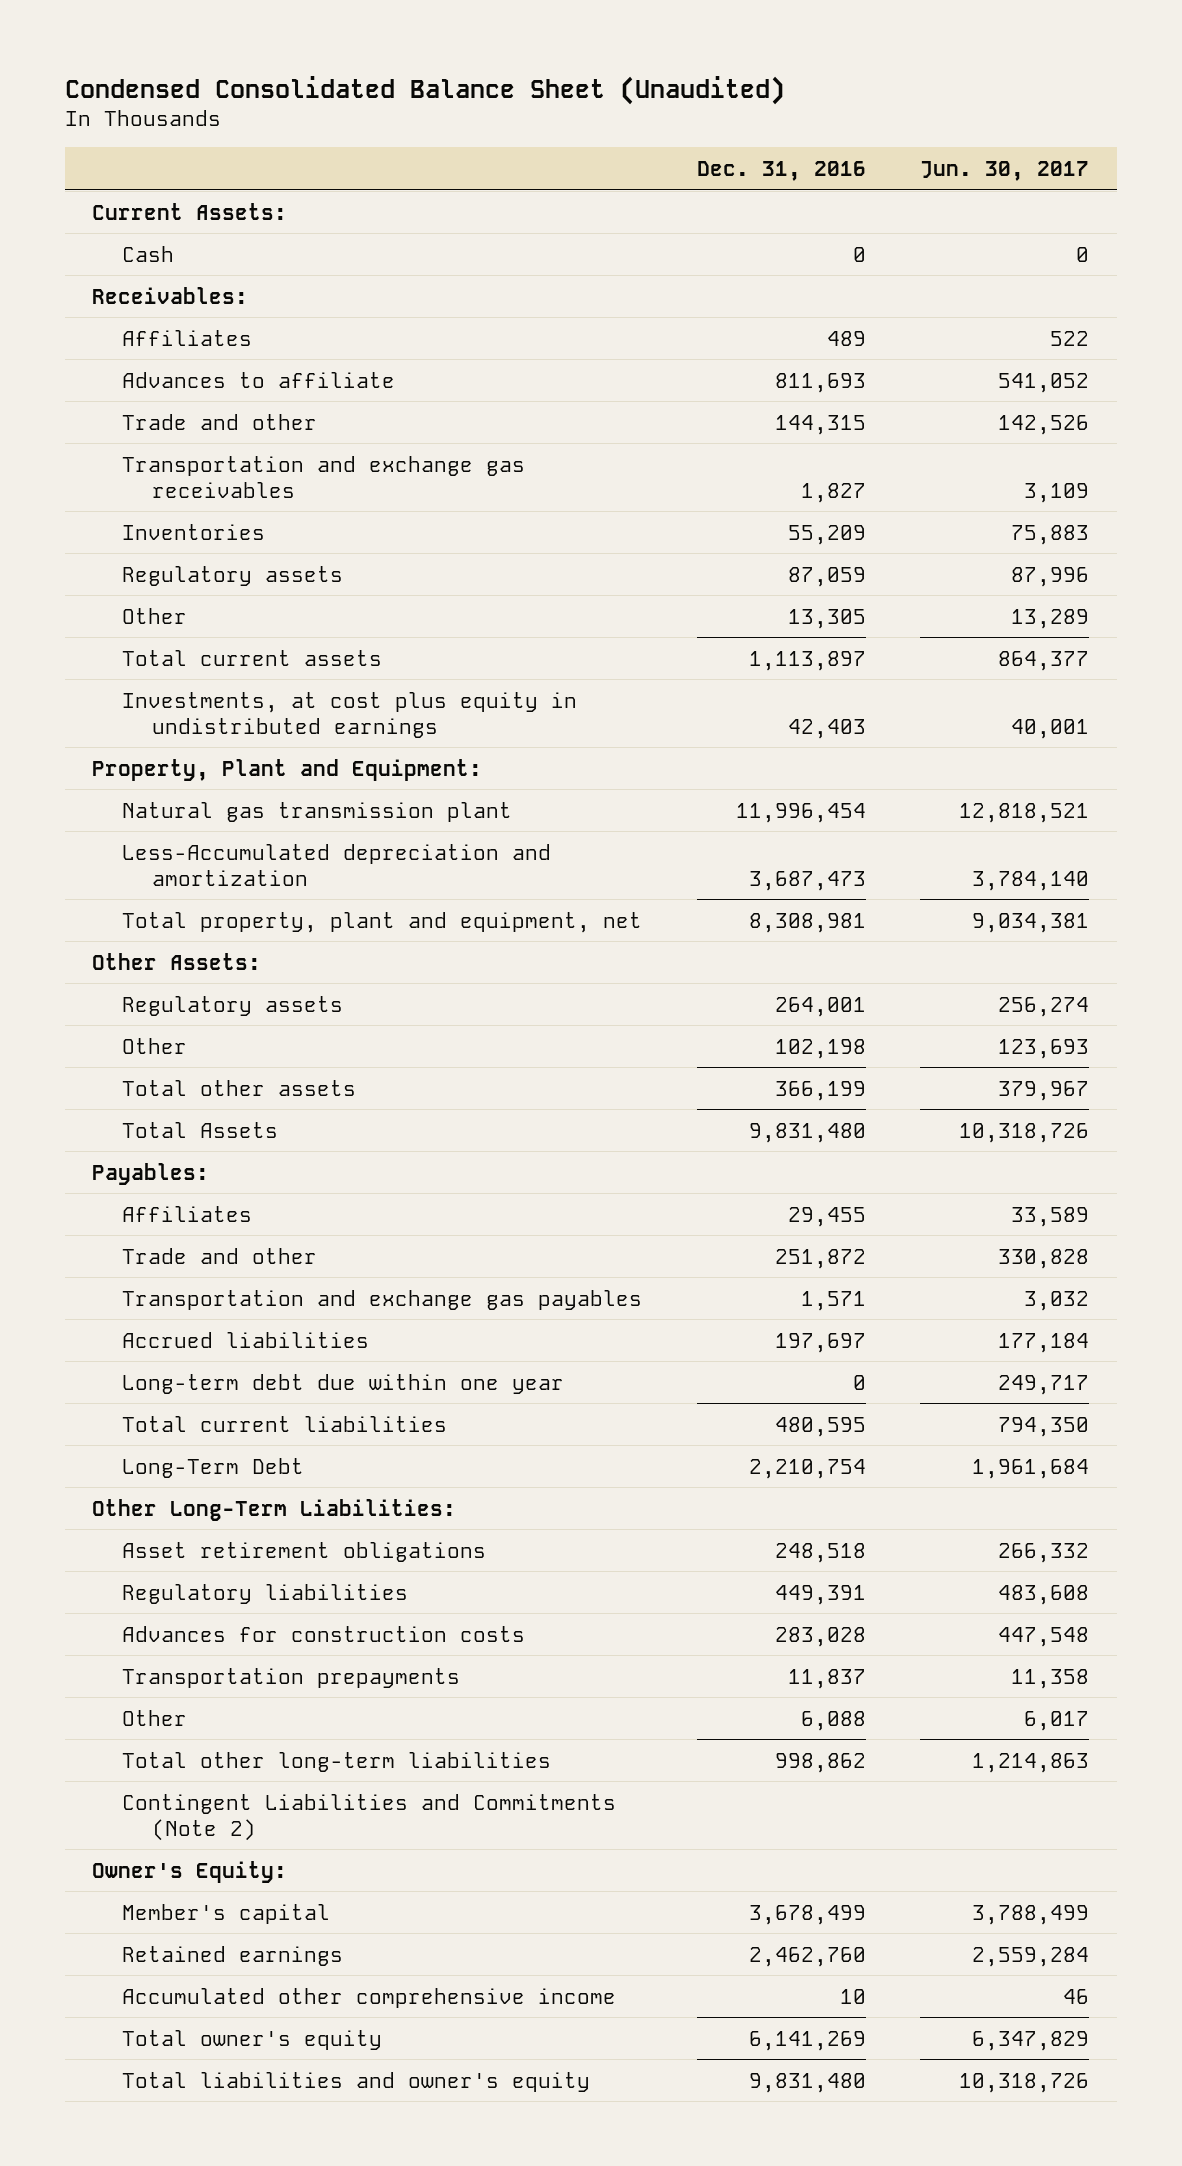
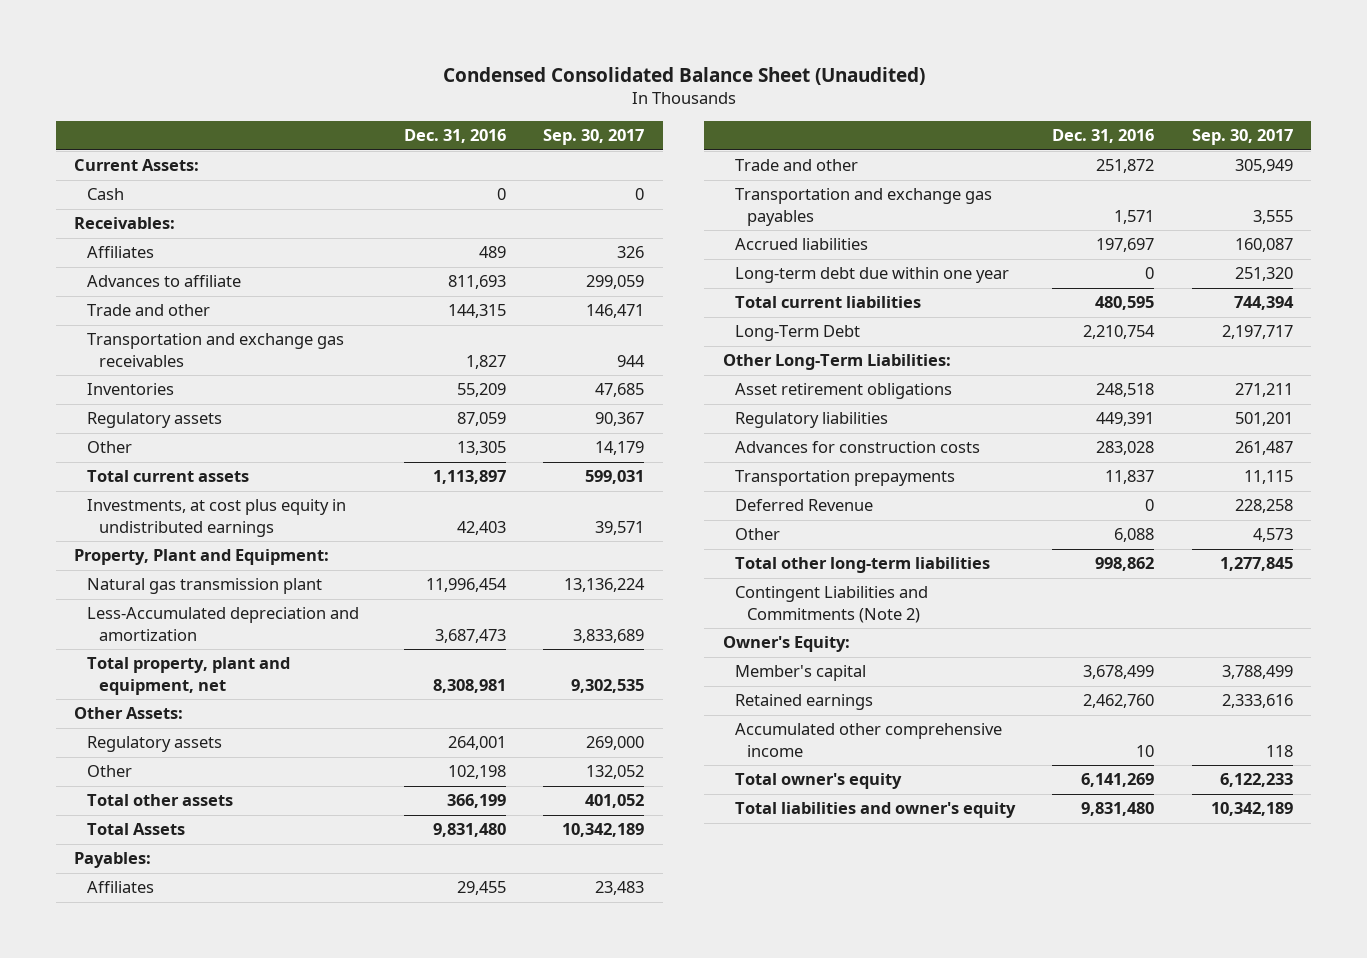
- | Dec. 31, 2016 | Jun. 30, 2017
+ | Dec. 31, 2016 | Sep. 30, 2017
+ Deferred Revenue | 0 | 228,258

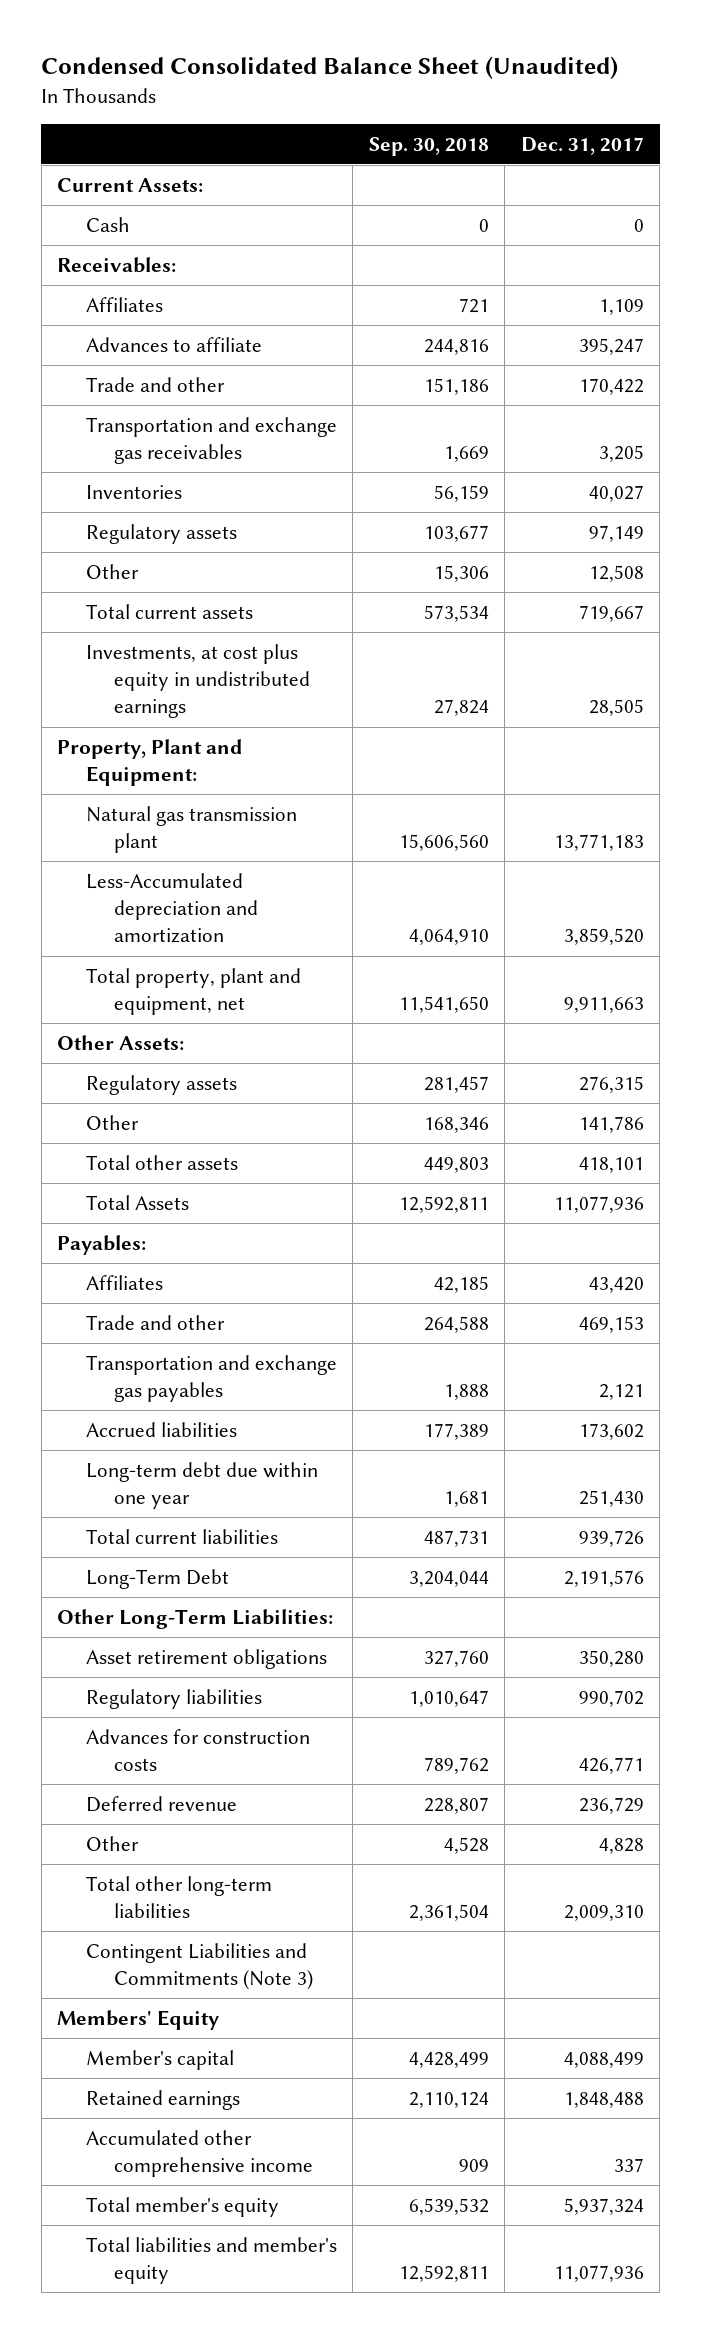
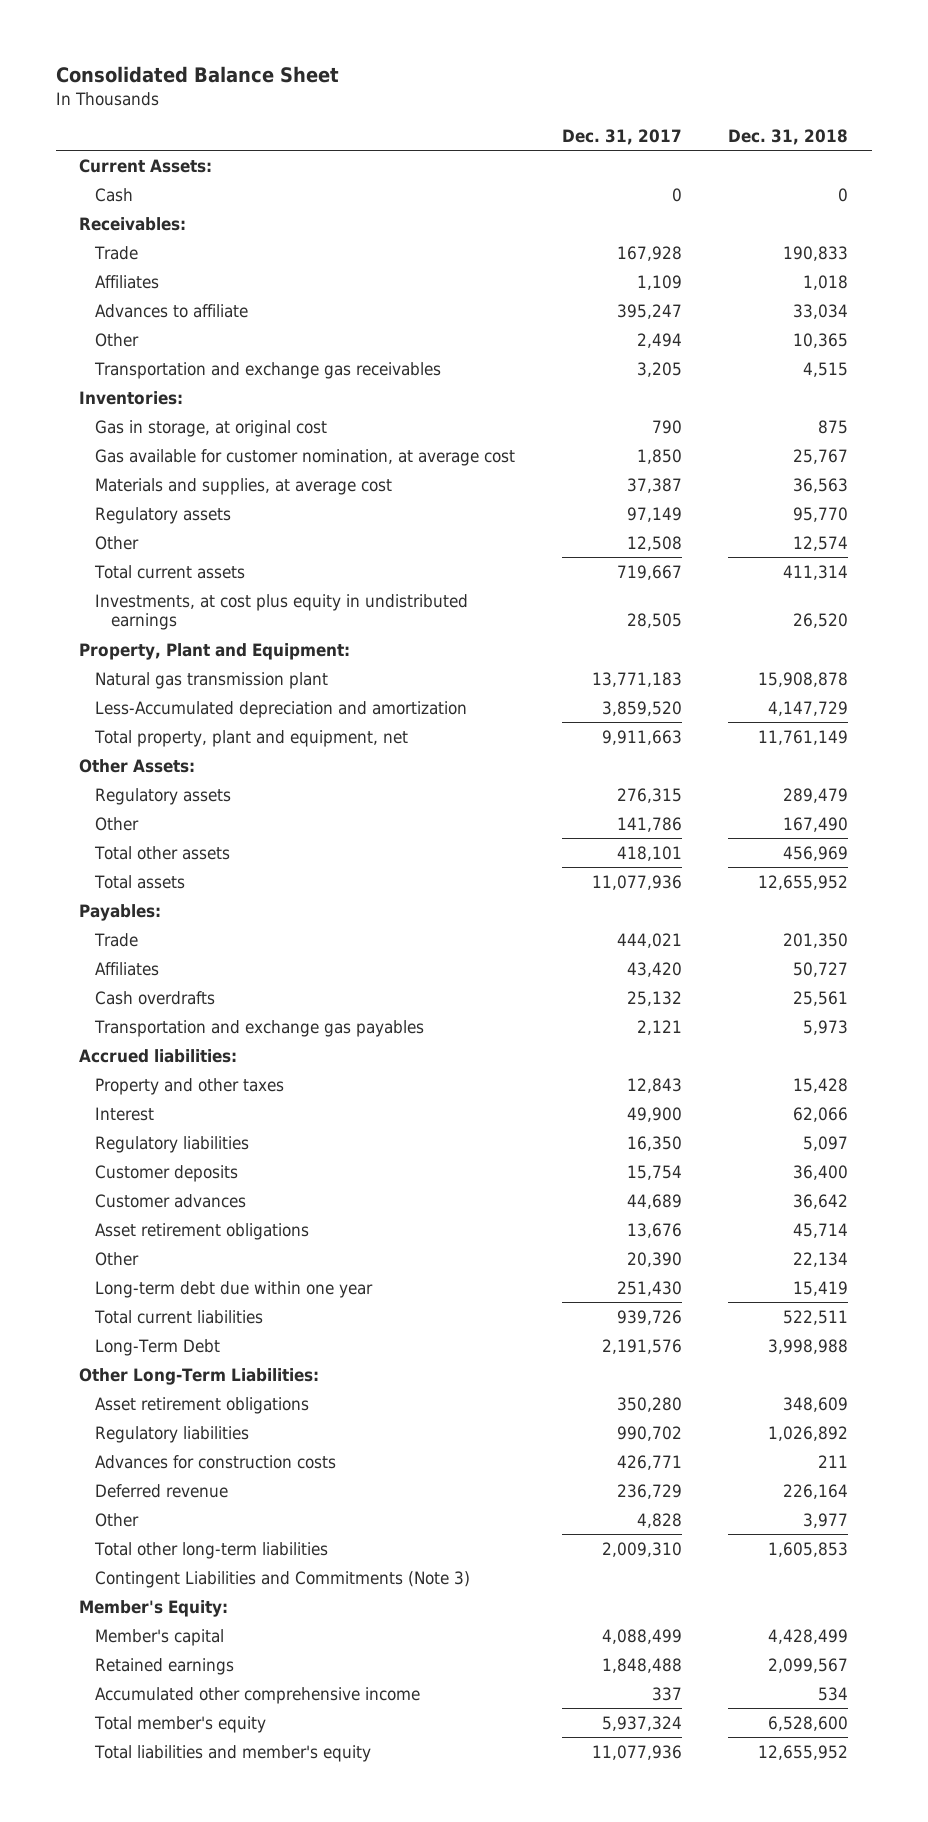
- Condensed Consolidated Balance Sheet (Unaudited)
+ Consolidated Balance Sheet
- | Sep. 30, 2018 | Dec. 31, 2017
+ | Dec. 31, 2017 | Dec. 31, 2018
+ Trade | 167,928 | 190,833
- Trade and other | 151,186 | 170,422
+ Other | 2,494 | 10,365
- Inventories | 56,159 | 40,027
+ Inventories:
+ Gas in storage, at original cost | 790 | 875
+ Gas available for customer nomination, at average cost | 1,850 | 25,767
+ Materials and supplies, at average cost | 37,387 | 36,563
- Total Assets | 12,592,811 | 11,077,936
+ Total assets | 11,077,936 | 12,655,952
+ Trade | 444,021 | 201,350
- Trade and other | 264,588 | 469,153
+ Cash overdrafts | 25,132 | 25,561
- Accrued liabilities | 177,389 | 173,602
+ Accrued liabilities:
+ Property and other taxes | 12,843 | 15,428
+ Interest | 49,900 | 62,066
+ Regulatory liabilities | 16,350 | 5,097
+ Customer deposits | 15,754 | 36,400
+ Customer advances | 44,689 | 36,642
+ Asset retirement obligations | 13,676 | 45,714
+ Other | 20,390 | 22,134
- Members' Equity
+ Member's Equity:

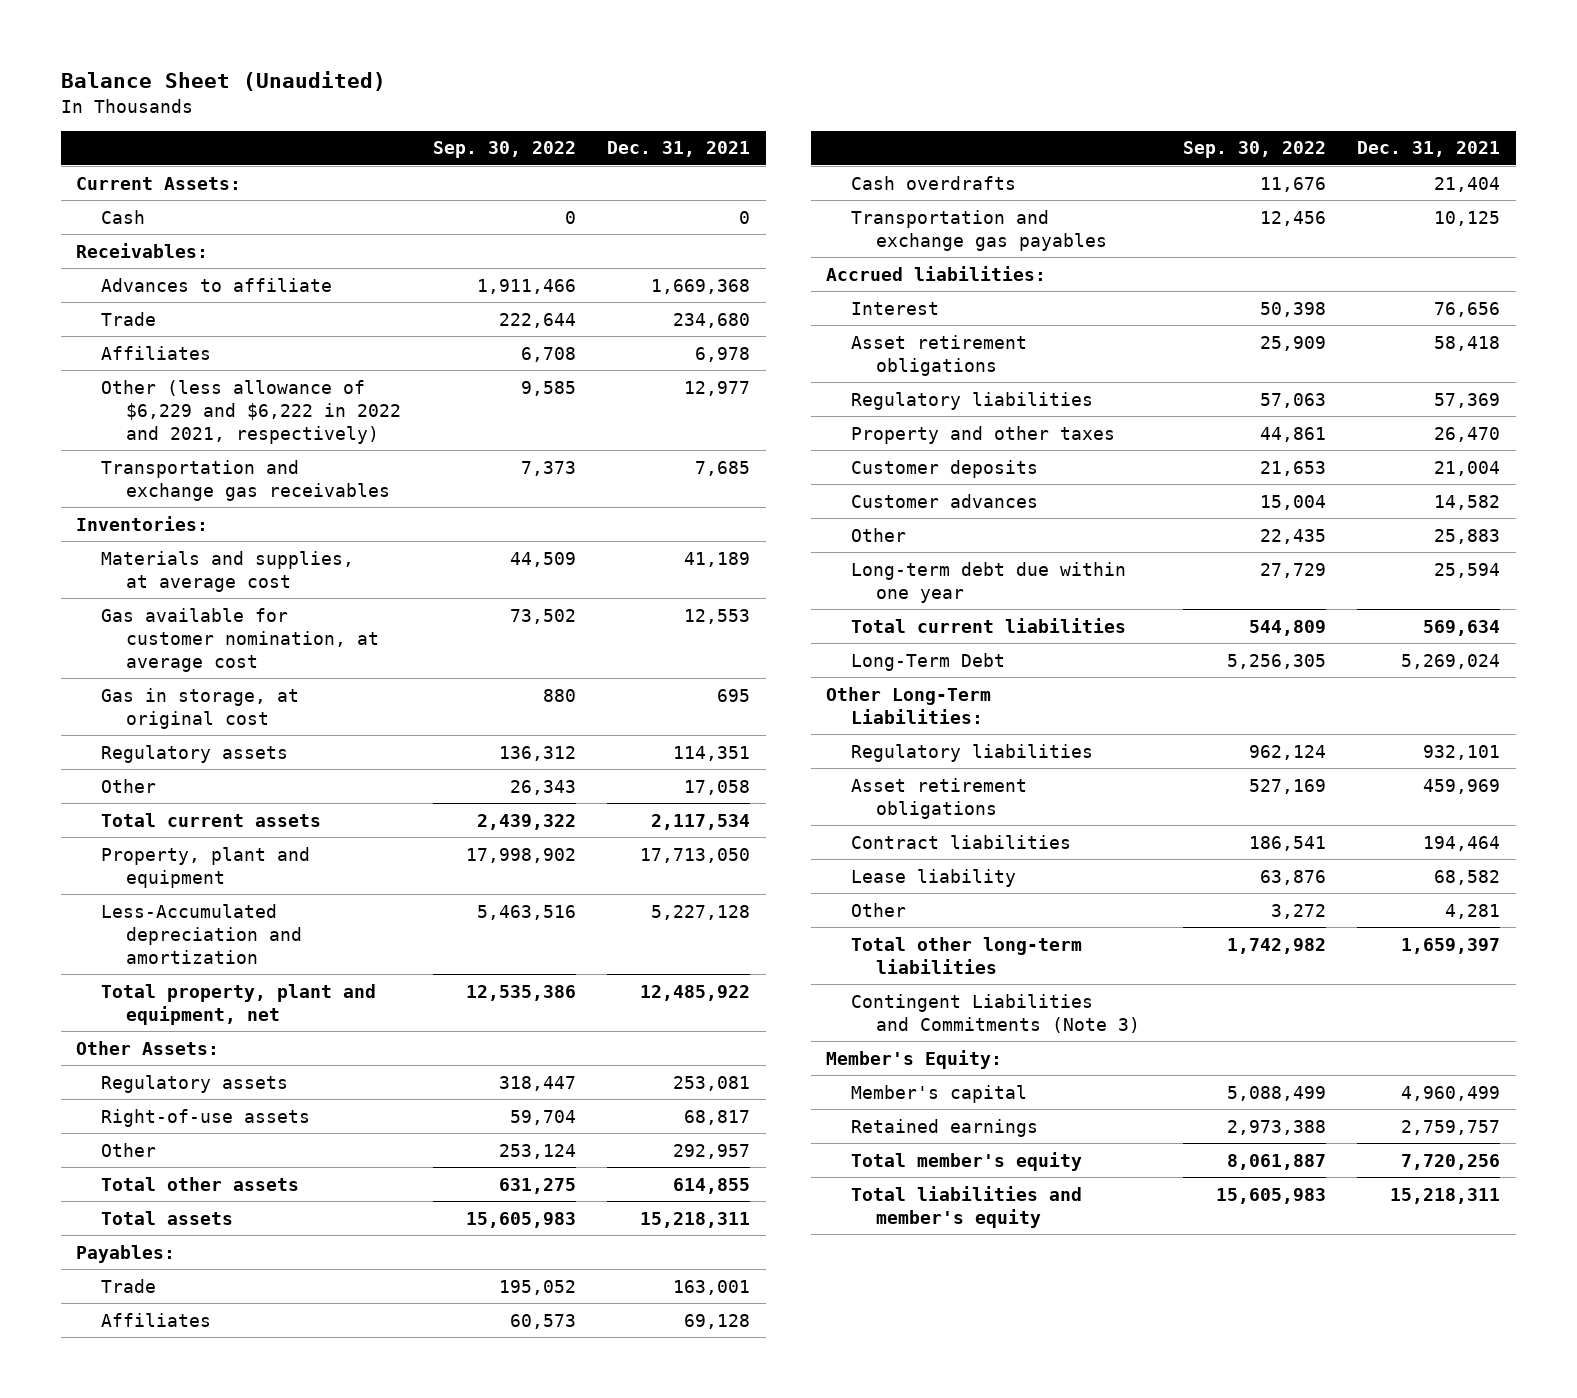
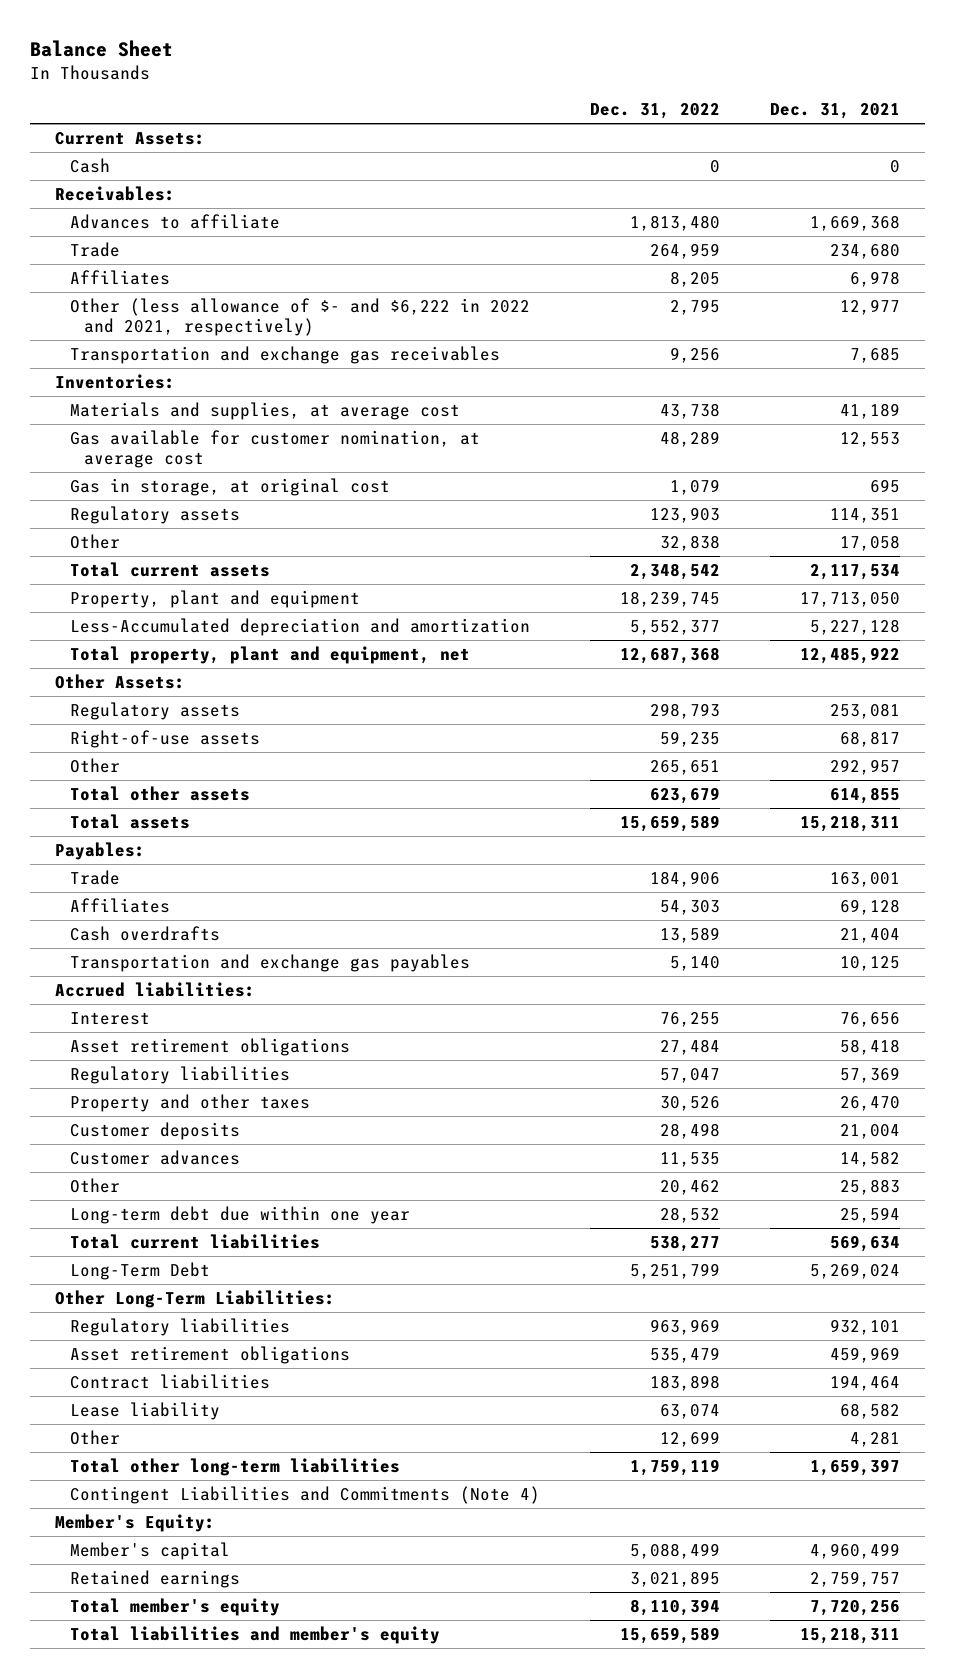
- Balance Sheet (Unaudited)
+ Balance Sheet
- | Sep. 30, 2022 | Dec. 31, 2021
+ | Dec. 31, 2022 | Dec. 31, 2021
- Other (less allowance of $6,229 and $6,222 in 2022 and 2021, respectively) | 9,585 | 12,977
+ Other (less allowance of $- and $6,222 in 2022 and 2021, respectively) | 2,795 | 12,977
- Contingent Liabilities and Commitments (Note 3)
+ Contingent Liabilities and Commitments (Note 4)

